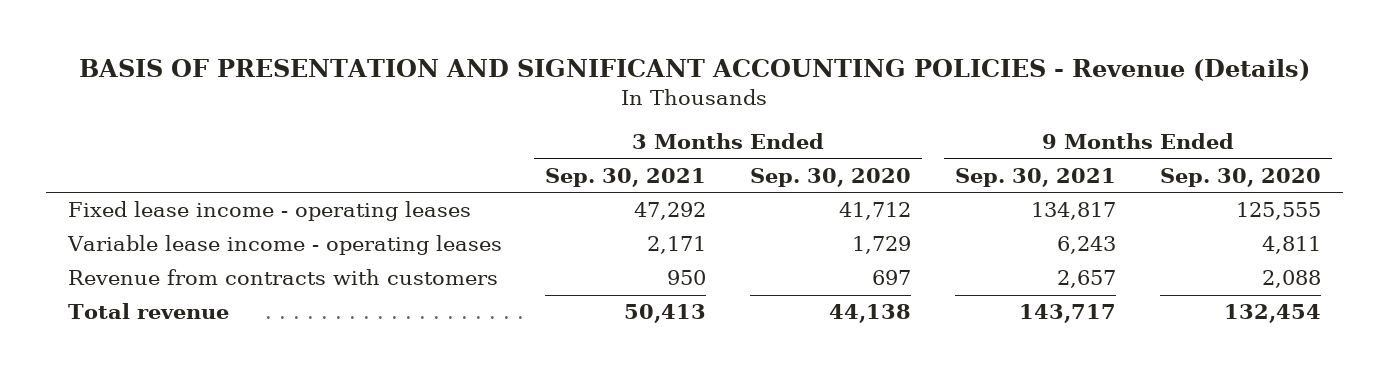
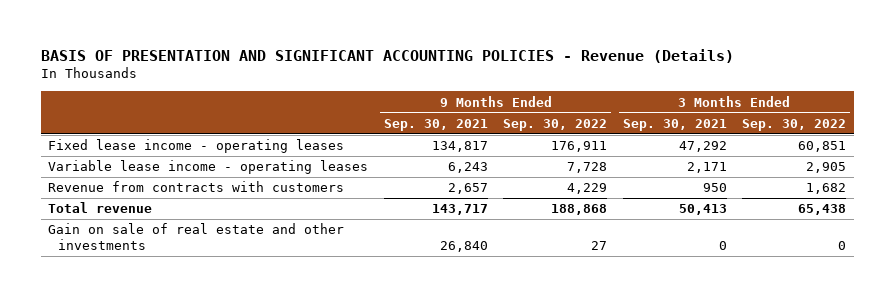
- | 3 Months Ended Sep. 30, 2021 | 3 Months Ended Sep. 30, 2020 | 9 Months Ended Sep. 30, 2021 | 9 Months Ended Sep. 30, 2020
+ | 9 Months Ended Sep. 30, 2021 | 9 Months Ended Sep. 30, 2022 | 3 Months Ended Sep. 30, 2021 | 3 Months Ended Sep. 30, 2022
+ Gain on sale of real estate and other investments | 26,840 | 27 | 0 | 0

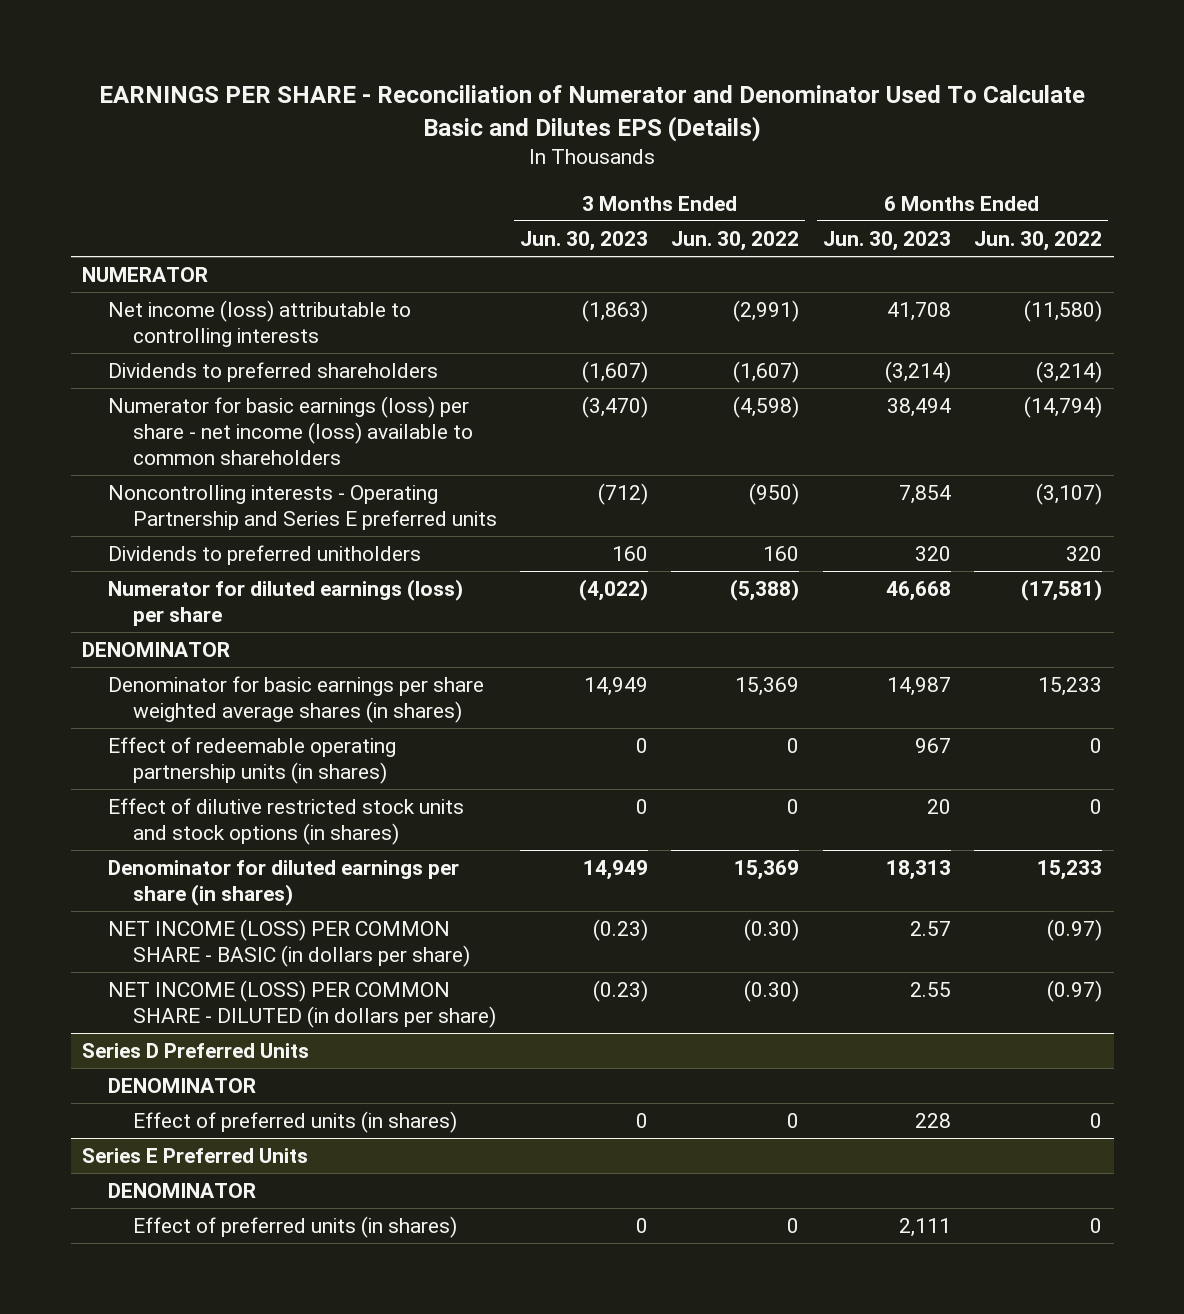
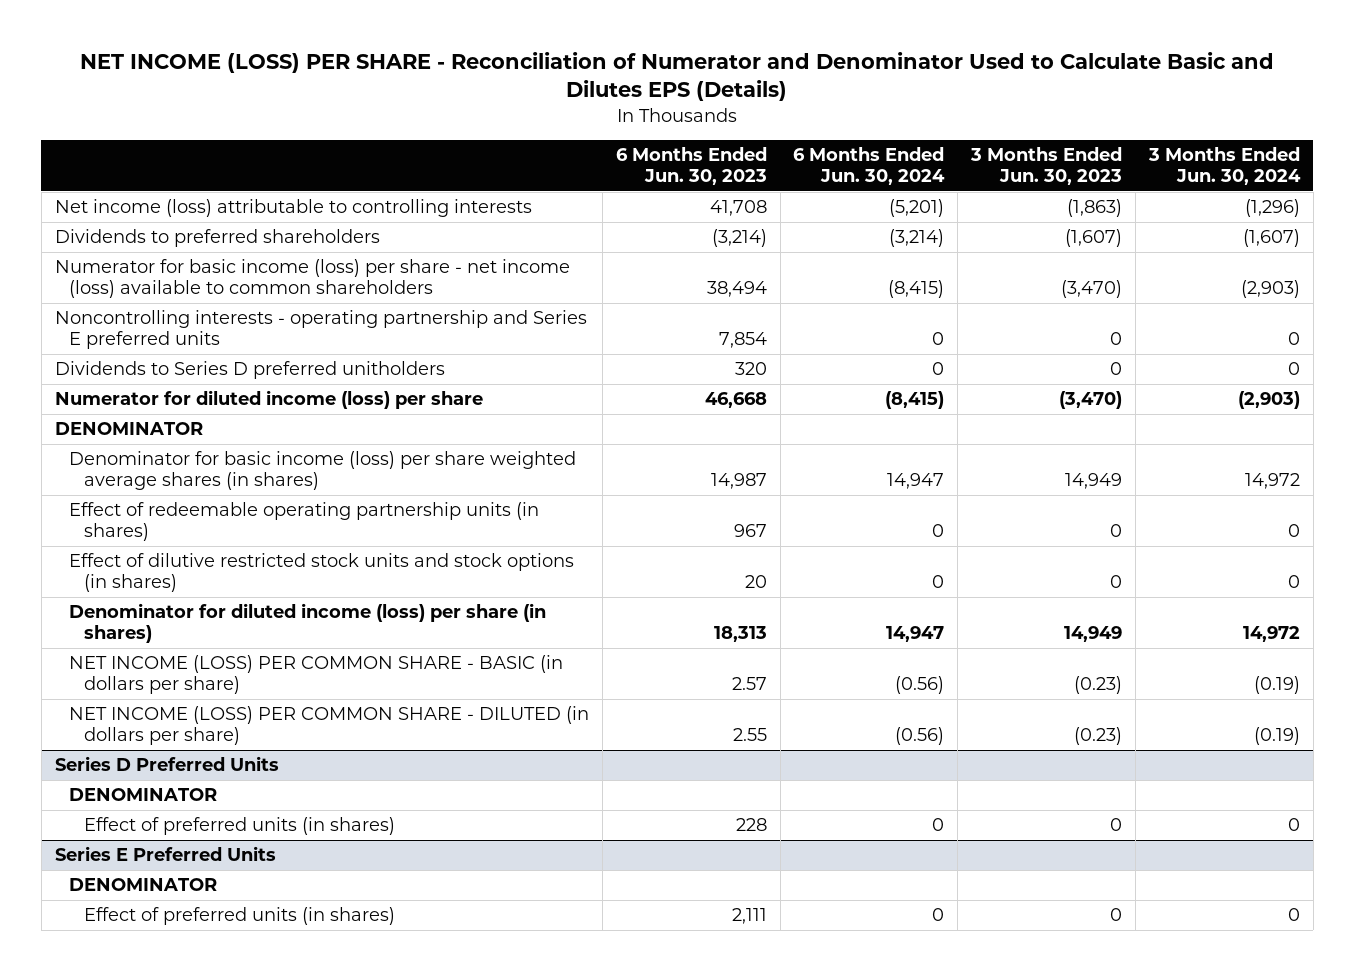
- EARNINGS PER SHARE - Reconciliation of Numerator and Denominator Used To Calculate Basic and Dilutes EPS (Details)
+ NET INCOME (LOSS) PER SHARE - Reconciliation of Numerator and Denominator Used to Calculate Basic and Dilutes EPS (Details)
- | 3 Months Ended Jun. 30, 2023 | 3 Months Ended Jun. 30, 2022 | 6 Months Ended Jun. 30, 2023 | 6 Months Ended Jun. 30, 2022
+ | 6 Months Ended Jun. 30, 2023 | 6 Months Ended Jun. 30, 2024 | 3 Months Ended Jun. 30, 2023 | 3 Months Ended Jun. 30, 2024
- NUMERATOR
- Numerator for basic earnings (loss) per share - net income (loss) available to common shareholders | (3,470) | (4,598) | 38,494 | (14,794)
- Noncontrolling interests - Operating Partnership and Series E preferred units | (712) | (950) | 7,854 | (3,107)
- Dividends to preferred unitholders | 160 | 160 | 320 | 320
- Numerator for diluted earnings (loss) per share | (4,022) | (5,388) | 46,668 | (17,581)
+ Numerator for basic income (loss) per share - net income (loss) available to common shareholders | 38,494 | (8,415) | (3,470) | (2,903)
+ Noncontrolling interests - operating partnership and Series E preferred units | 7,854 | 0 | 0 | 0
+ Dividends to Series D preferred unitholders | 320 | 0 | 0 | 0
+ Numerator for diluted income (loss) per share | 46,668 | (8,415) | (3,470) | (2,903)
- Denominator for basic earnings per share weighted average shares (in shares) | 14,949 | 15,369 | 14,987 | 15,233
+ Denominator for basic income (loss) per share weighted average shares (in shares) | 14,987 | 14,947 | 14,949 | 14,972
- Denominator for diluted earnings per share (in shares) | 14,949 | 15,369 | 18,313 | 15,233
+ Denominator for diluted income (loss) per share (in shares) | 18,313 | 14,947 | 14,949 | 14,972

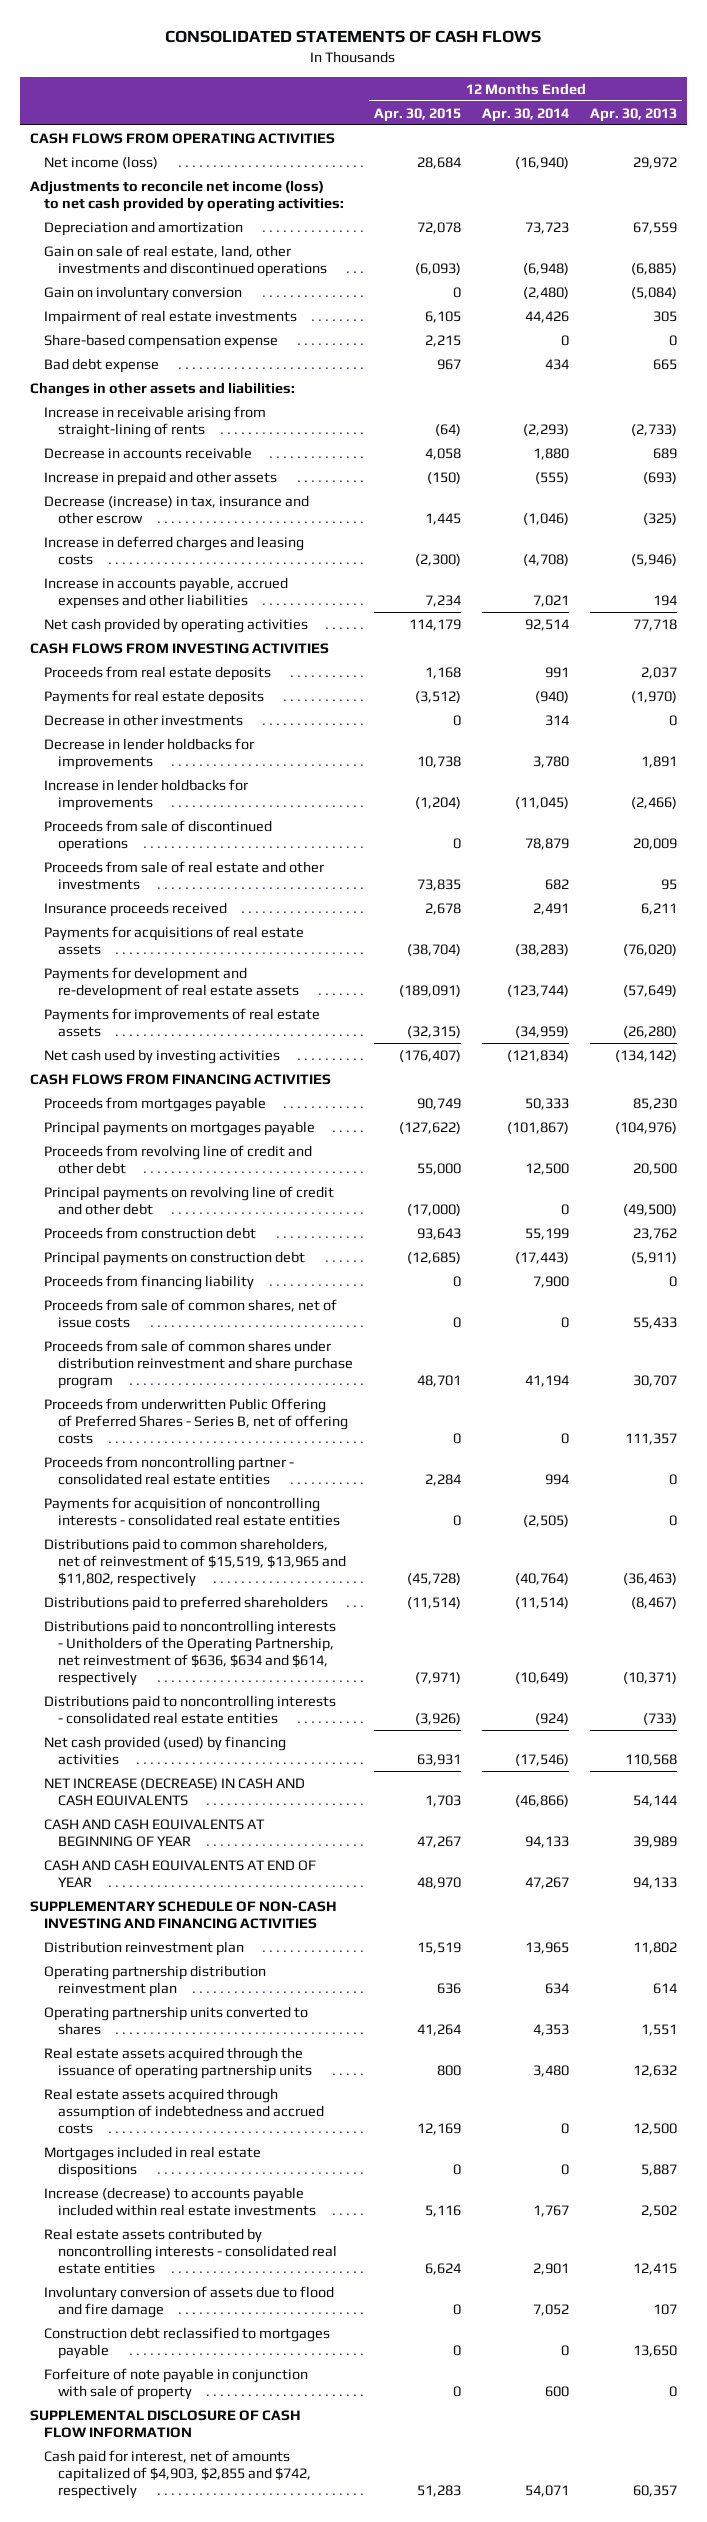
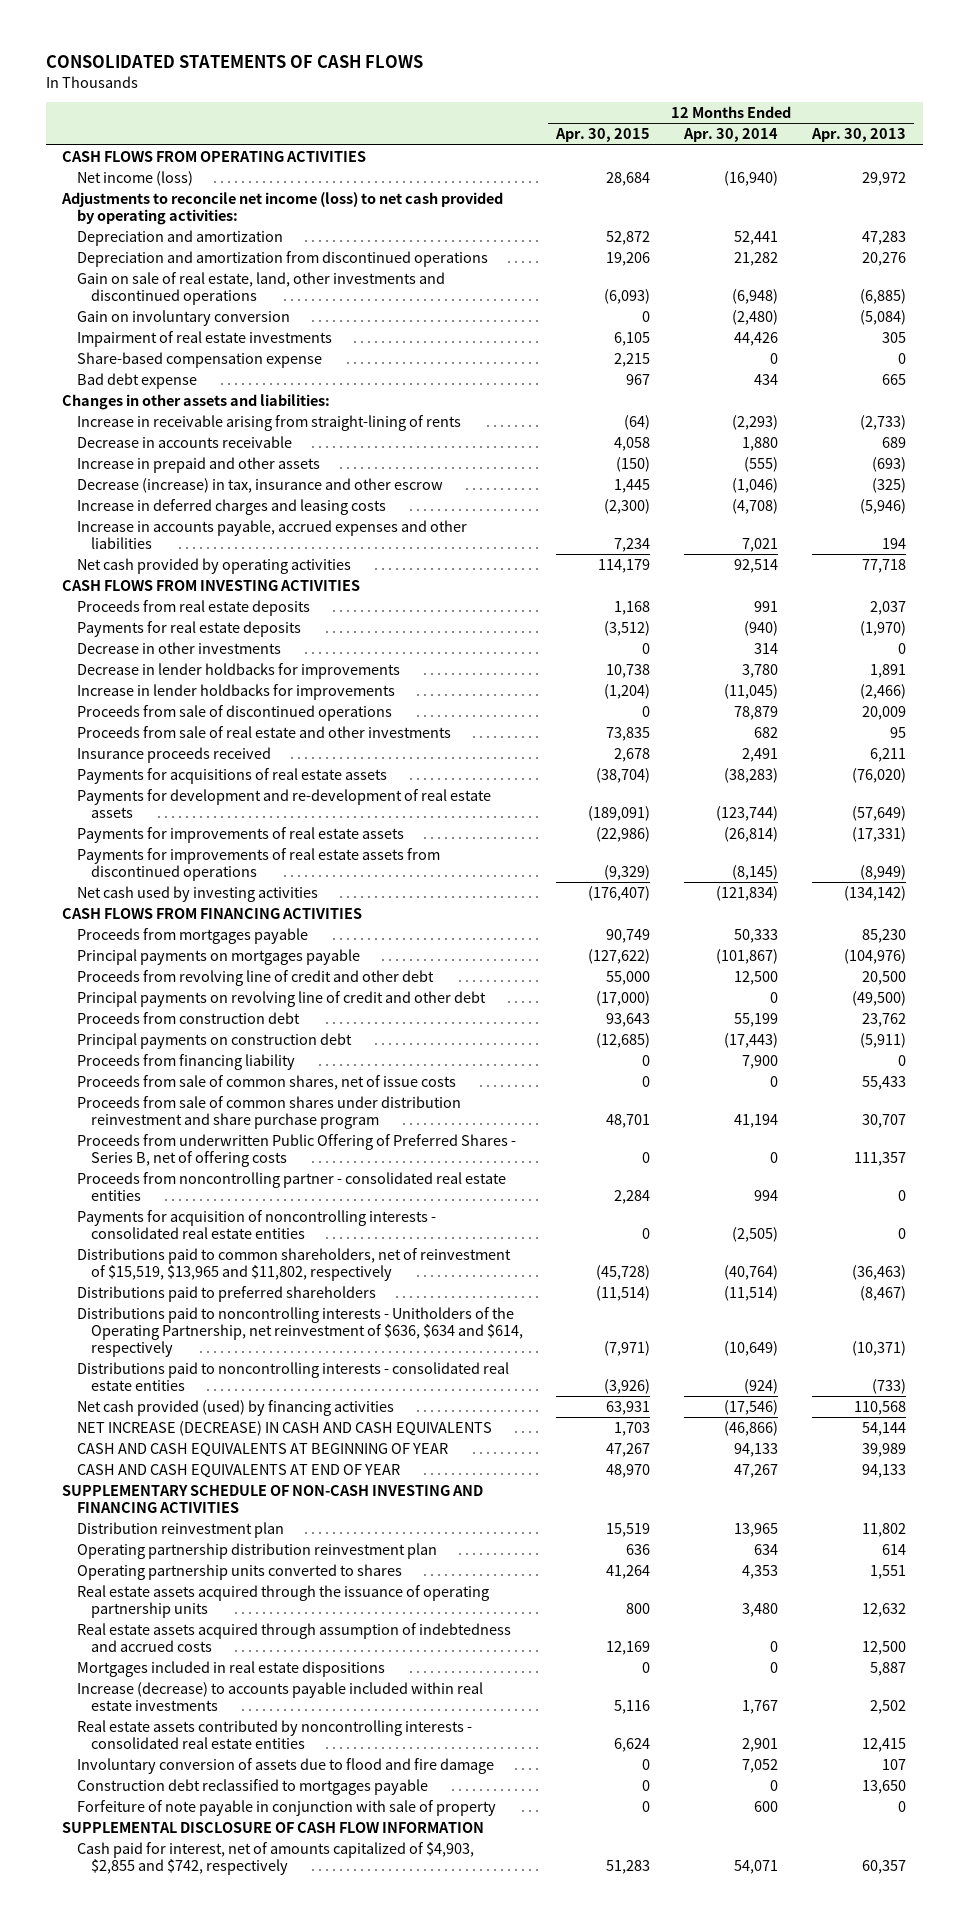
- Depreciation and amortization | 72,078 | 73,723 | 67,559
+ Depreciation and amortization | 52,872 | 52,441 | 47,283
+ Depreciation and amortization from discontinued operations | 19,206 | 21,282 | 20,276
- Payments for improvements of real estate assets | (32,315) | (34,959) | (26,280)
+ Payments for improvements of real estate assets | (22,986) | (26,814) | (17,331)
+ Payments for improvements of real estate assets from discontinued operations | (9,329) | (8,145) | (8,949)

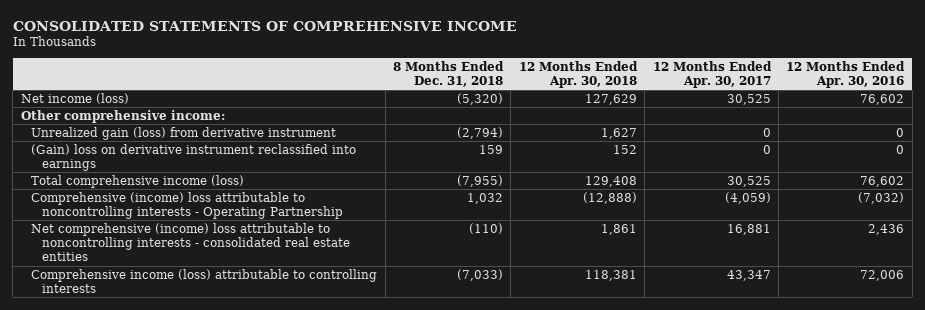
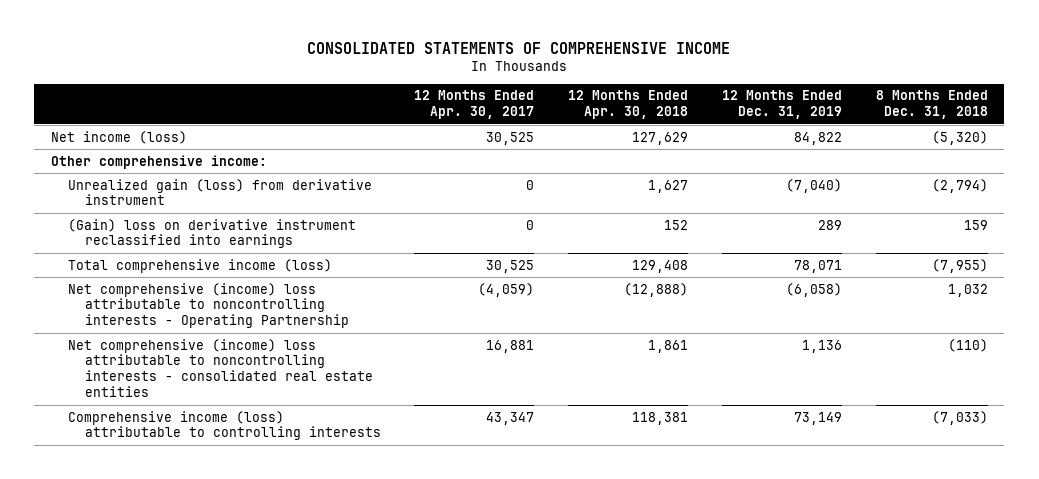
- | 8 Months Ended Dec. 31, 2018 | 12 Months Ended Apr. 30, 2018 | 12 Months Ended Apr. 30, 2017 | 12 Months Ended Apr. 30, 2016
+ | 12 Months Ended Apr. 30, 2017 | 12 Months Ended Apr. 30, 2018 | 12 Months Ended Dec. 31, 2019 | 8 Months Ended Dec. 31, 2018
- Comprehensive (income) loss attributable to noncontrolling interests - Operating Partnership | 1,032 | (12,888) | (4,059) | (7,032)
+ Net comprehensive (income) loss attributable to noncontrolling interests - Operating Partnership | (4,059) | (12,888) | (6,058) | 1,032

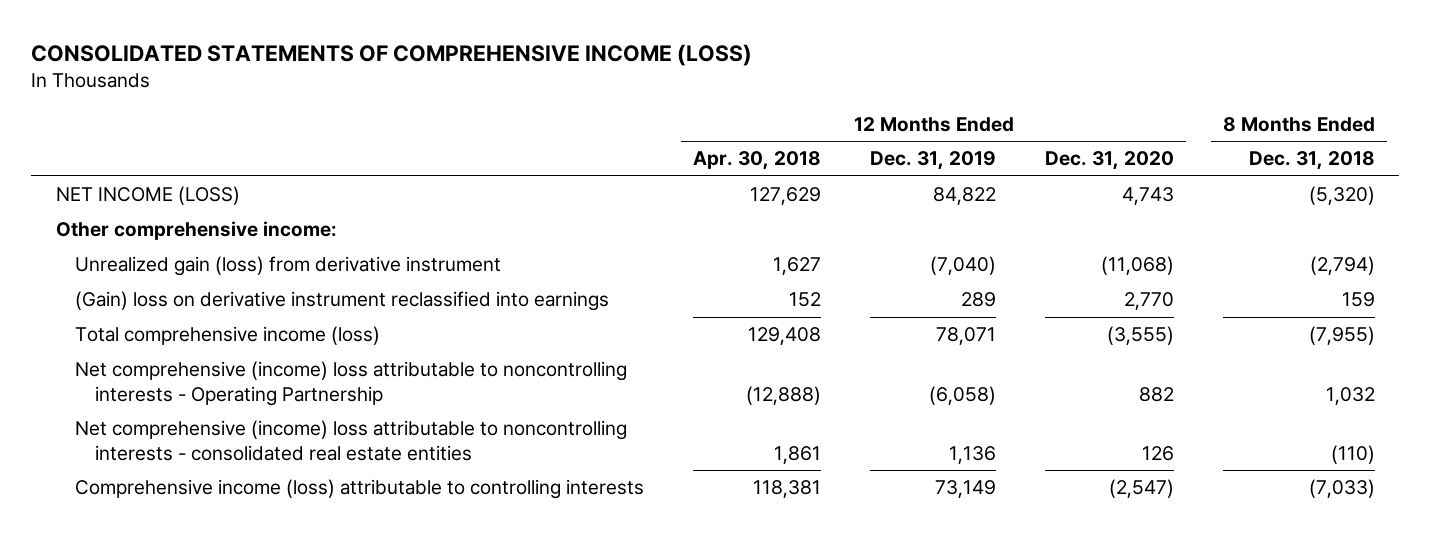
- CONSOLIDATED STATEMENTS OF COMPREHENSIVE INCOME
+ CONSOLIDATED STATEMENTS OF COMPREHENSIVE INCOME (LOSS)
- | 12 Months Ended Apr. 30, 2017 | 12 Months Ended Apr. 30, 2018 | 12 Months Ended Dec. 31, 2019 | 8 Months Ended Dec. 31, 2018
+ | 12 Months Ended Apr. 30, 2018 | 12 Months Ended Dec. 31, 2019 | 12 Months Ended Dec. 31, 2020 | 8 Months Ended Dec. 31, 2018
- Net income (loss) | 30,525 | 127,629 | 84,822 | (5,320)
+ NET INCOME (LOSS) | 127,629 | 84,822 | 4,743 | (5,320)

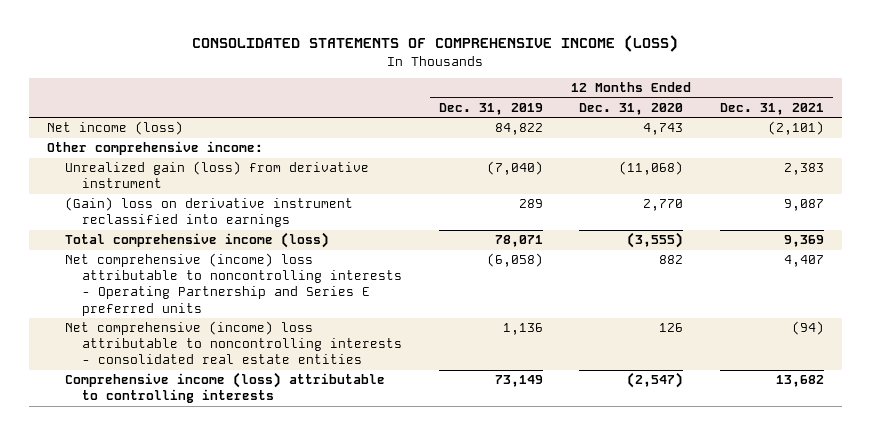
- | 12 Months Ended Apr. 30, 2018 | 12 Months Ended Dec. 31, 2019 | 12 Months Ended Dec. 31, 2020 | 8 Months Ended Dec. 31, 2018
+ | 12 Months Ended Dec. 31, 2019 | 12 Months Ended Dec. 31, 2020 | 12 Months Ended Dec. 31, 2021
- NET INCOME (LOSS) | 127,629 | 84,822 | 4,743 | (5,320)
+ Net income (loss) | 84,822 | 4,743 | (2,101)
- Net comprehensive (income) loss attributable to noncontrolling interests - Operating Partnership | (12,888) | (6,058) | 882 | 1,032
+ Net comprehensive (income) loss attributable to noncontrolling interests - Operating Partnership and Series E preferred units | (6,058) | 882 | 4,407

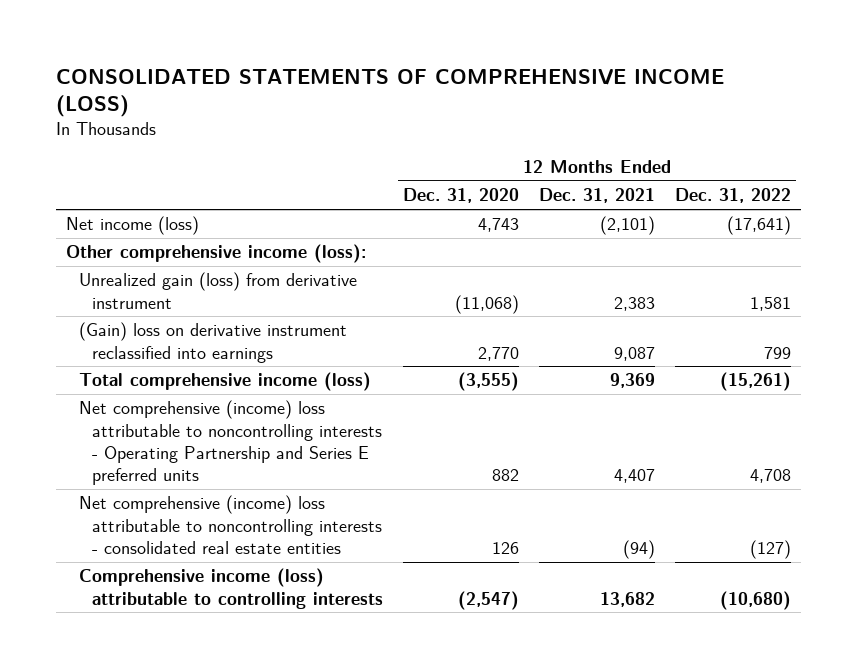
- | 12 Months Ended Dec. 31, 2019 | 12 Months Ended Dec. 31, 2020 | 12 Months Ended Dec. 31, 2021
+ | 12 Months Ended Dec. 31, 2020 | 12 Months Ended Dec. 31, 2021 | 12 Months Ended Dec. 31, 2022
- Other comprehensive income:
+ Other comprehensive income (loss):

